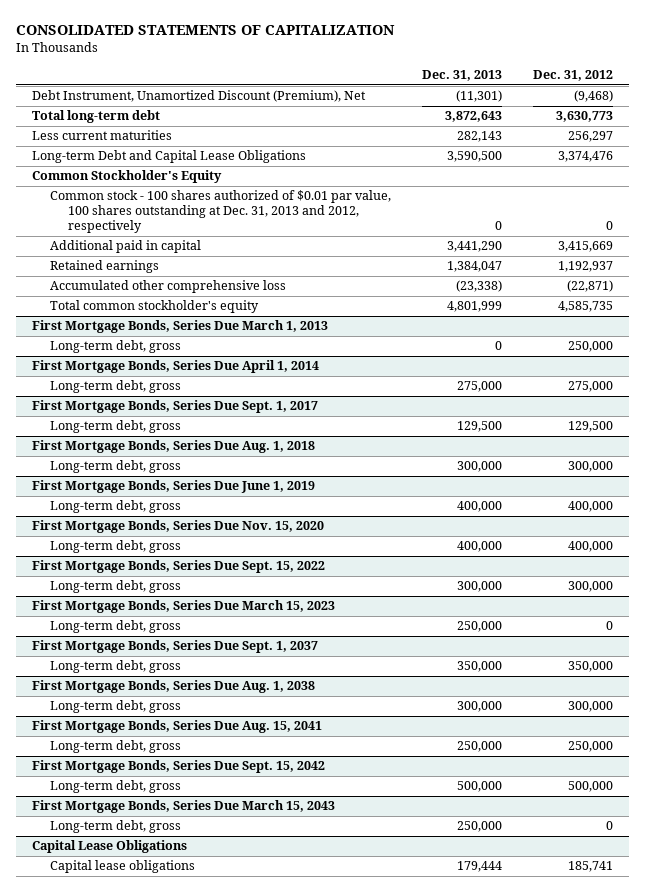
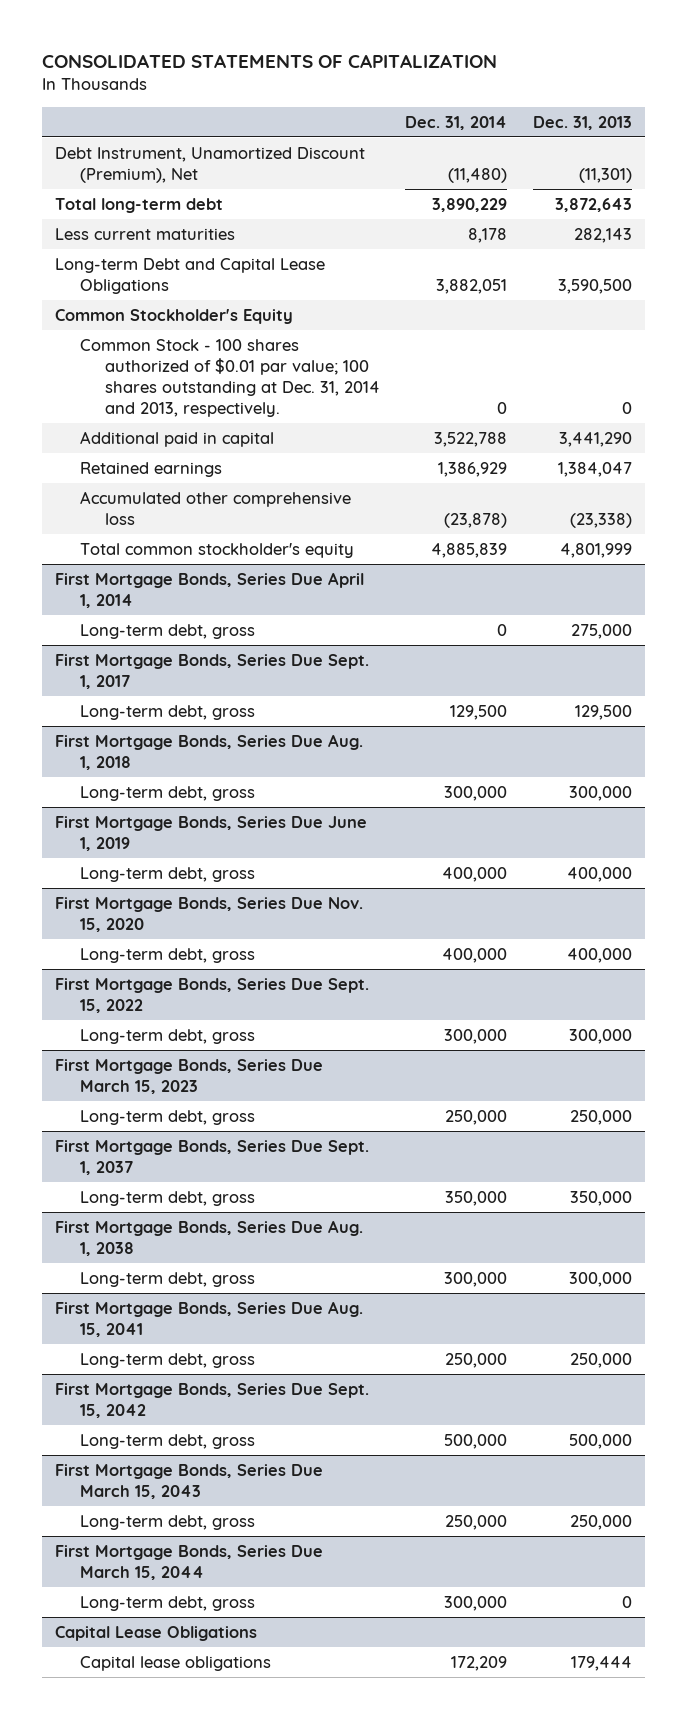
- | Dec. 31, 2013 | Dec. 31, 2012
+ | Dec. 31, 2014 | Dec. 31, 2013
- Common stock - 100 shares authorized of $0.01 par value, 100 shares outstanding at Dec. 31, 2013 and 2012, respectively | 0 | 0
+ Common Stock - 100 shares authorized of $0.01 par value; 100 shares outstanding at Dec. 31, 2014 and 2013, respectively. | 0 | 0
- First Mortgage Bonds, Series Due March 1, 2013
- Long-term debt, gross | 0 | 250,000
+ First Mortgage Bonds, Series Due March 15, 2044
+ Long-term debt, gross | 300,000 | 0

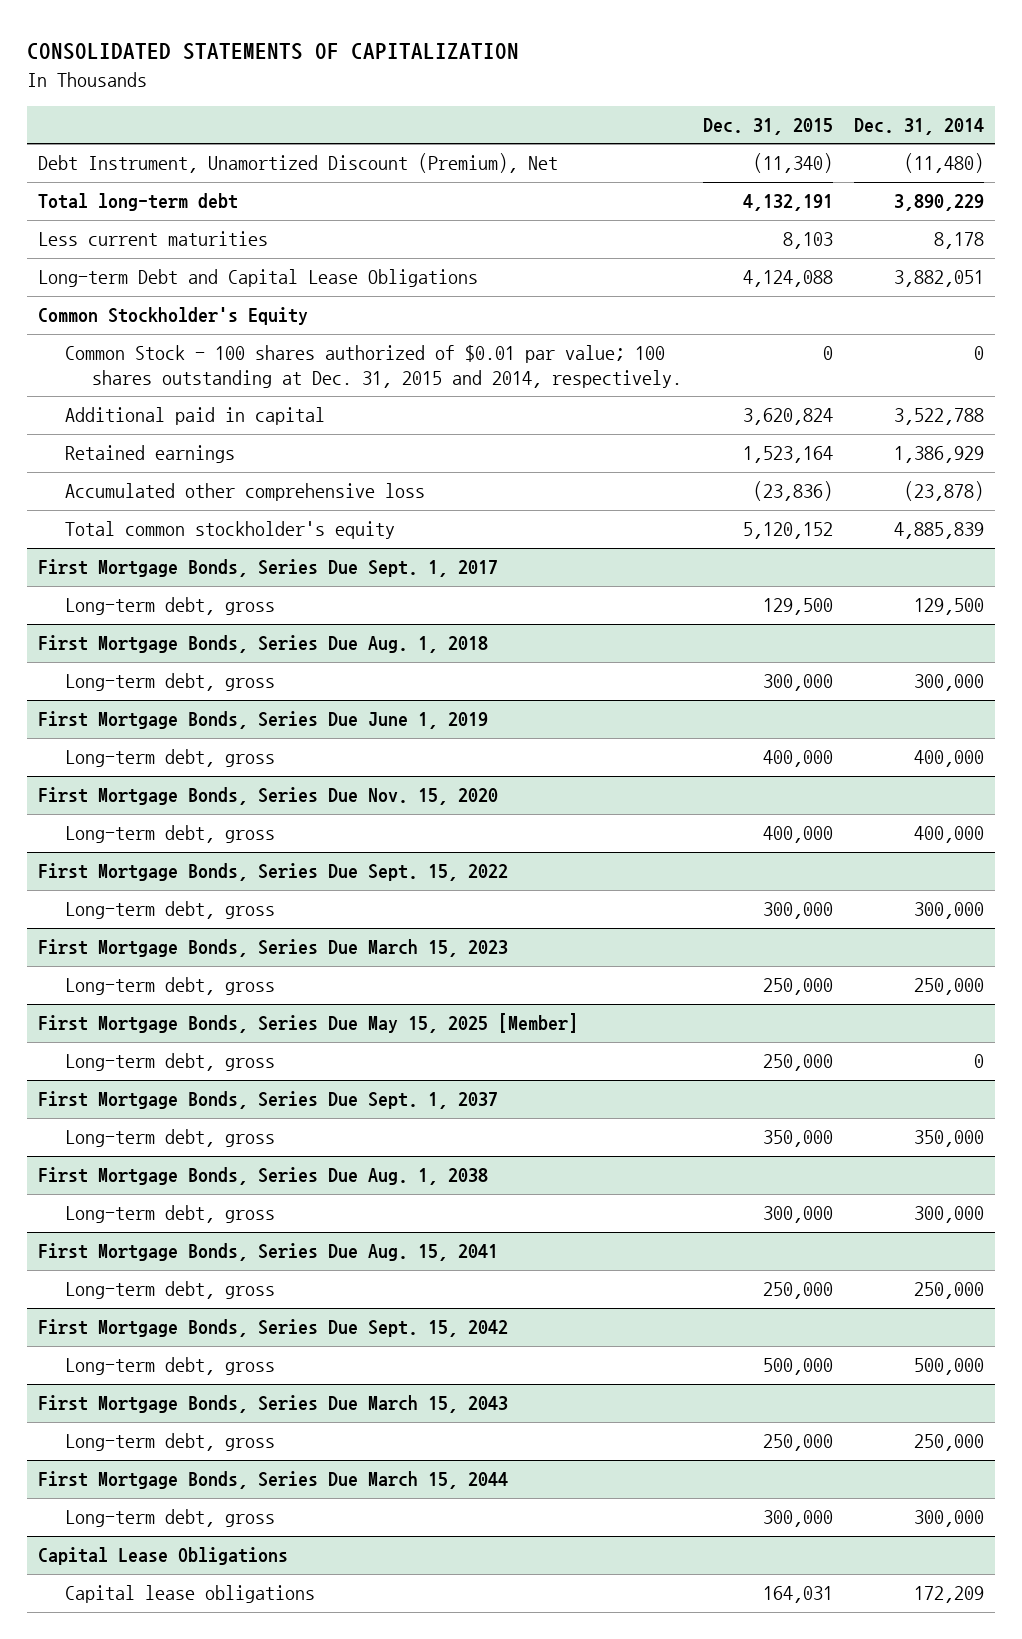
- | Dec. 31, 2014 | Dec. 31, 2013
+ | Dec. 31, 2015 | Dec. 31, 2014
- Common Stock - 100 shares authorized of $0.01 par value; 100 shares outstanding at Dec. 31, 2014 and 2013, respectively. | 0 | 0
+ Common Stock - 100 shares authorized of $0.01 par value; 100 shares outstanding at Dec. 31, 2015 and 2014, respectively. | 0 | 0
- First Mortgage Bonds, Series Due April 1, 2014
- Long-term debt, gross | 0 | 275,000
+ First Mortgage Bonds, Series Due May 15, 2025 [Member]
+ Long-term debt, gross | 250,000 | 0

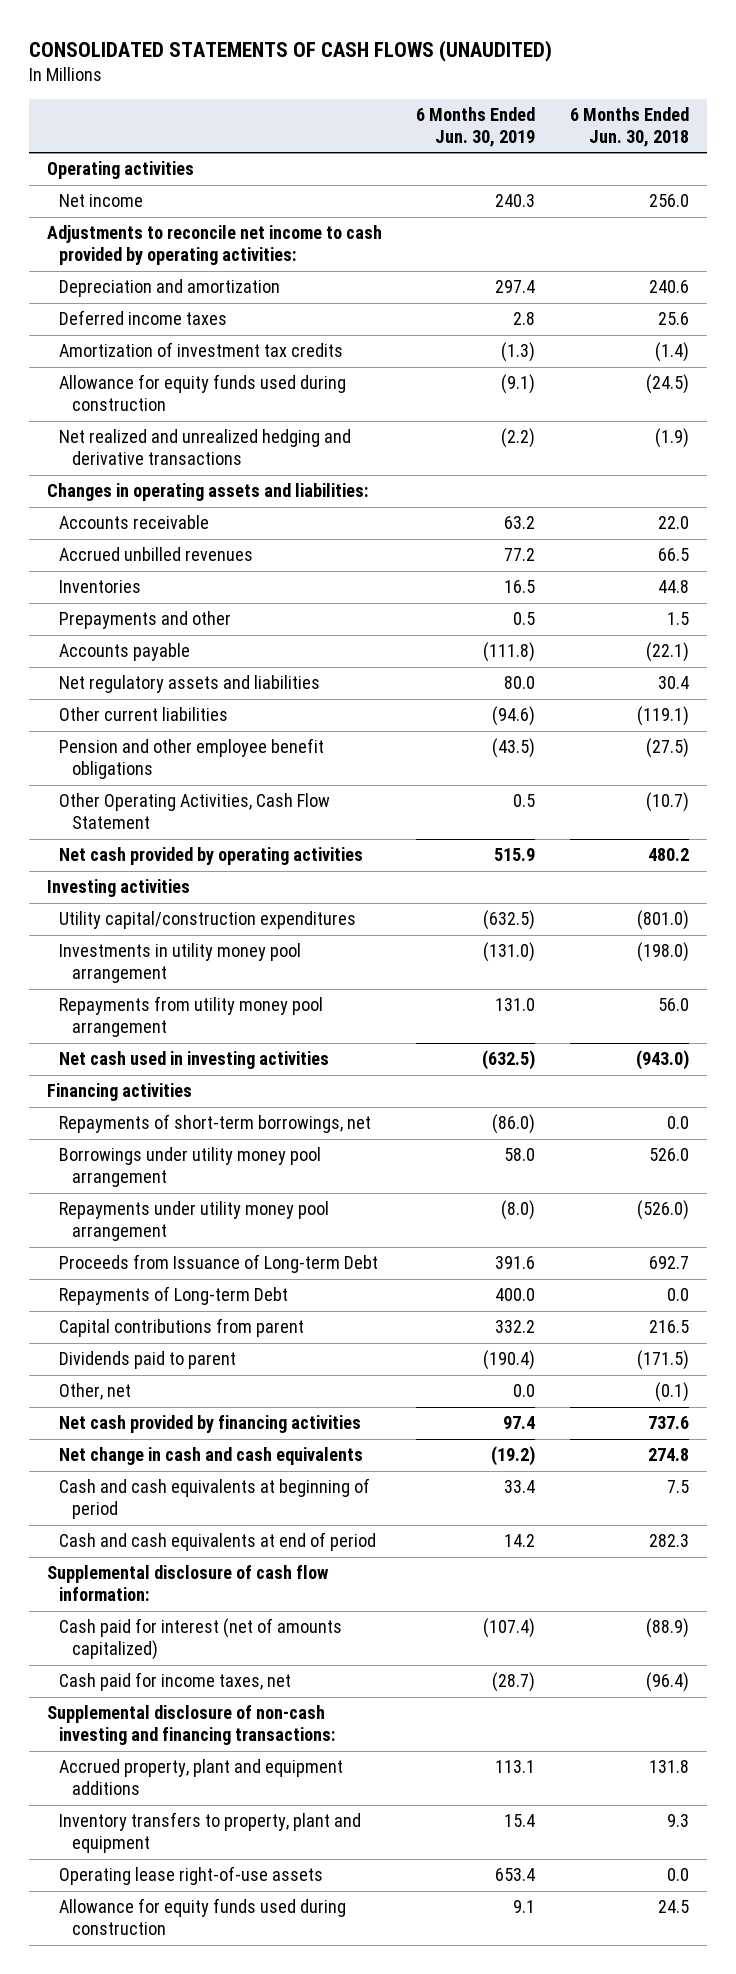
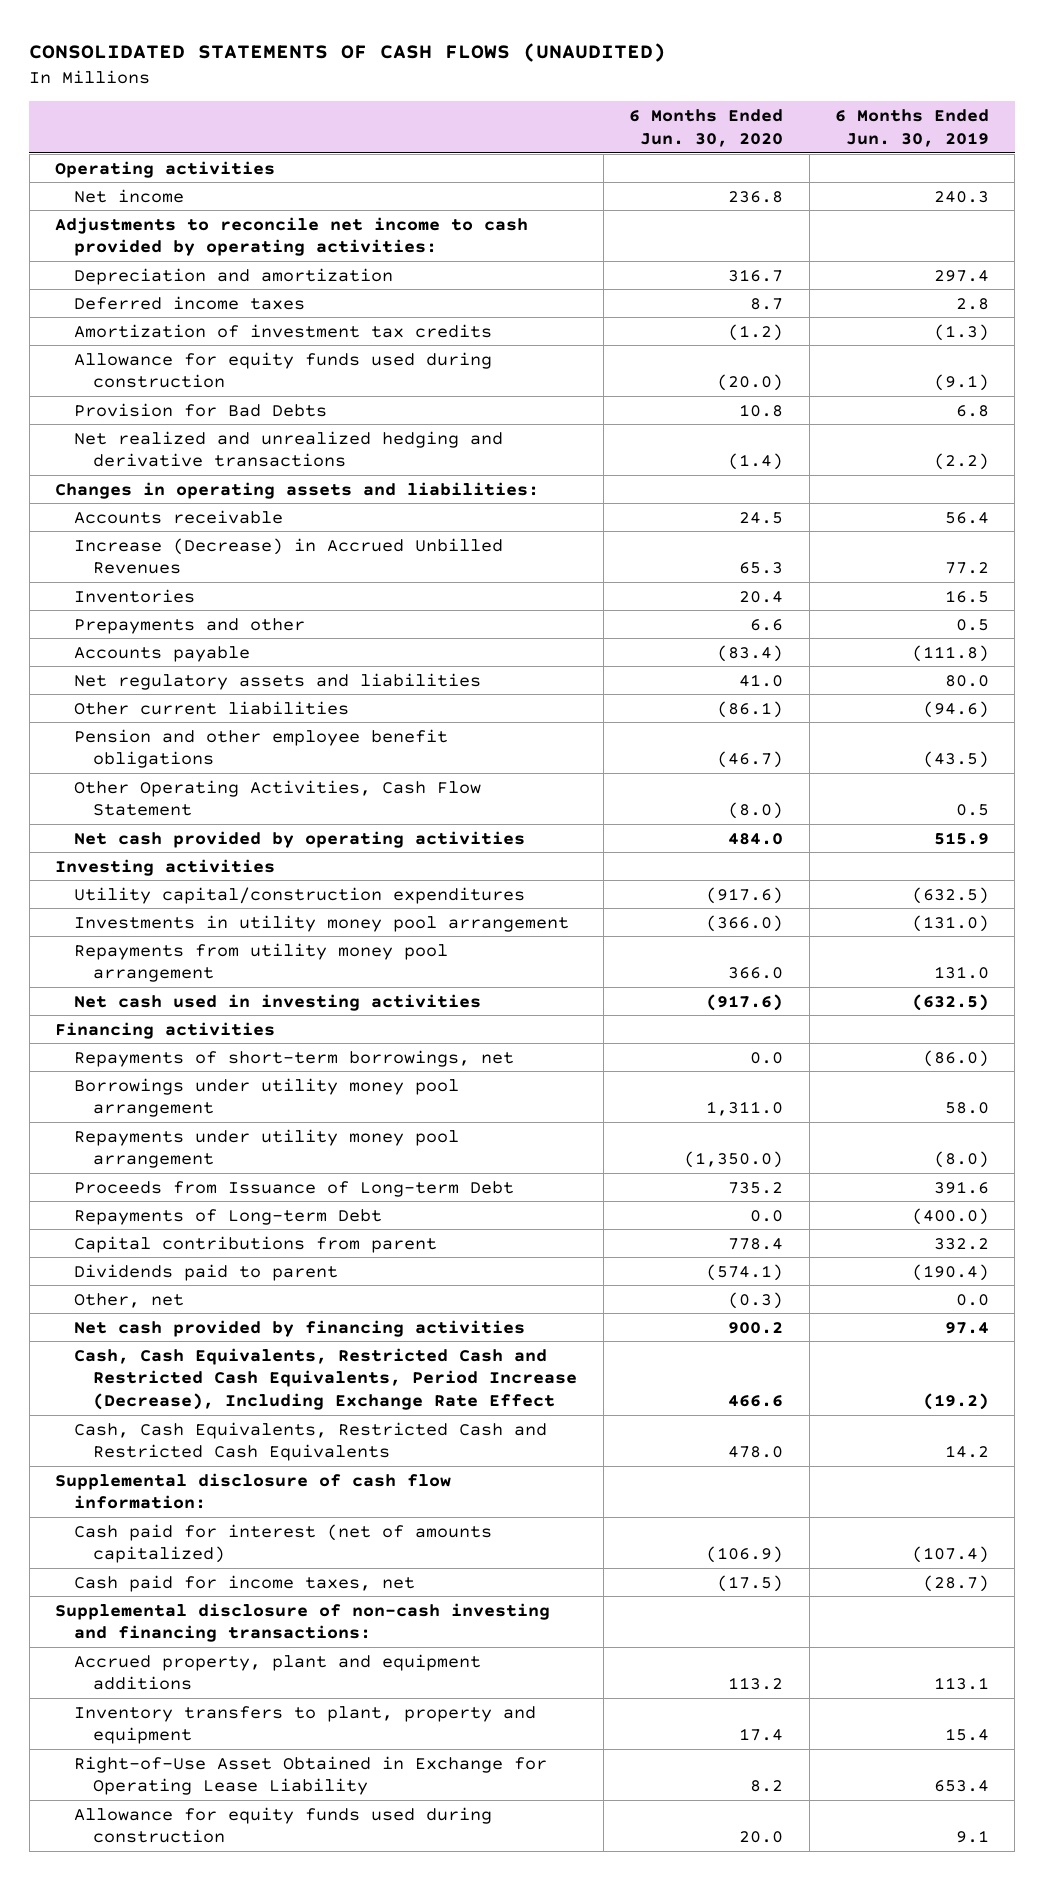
- | 6 Months Ended Jun. 30, 2019 | 6 Months Ended Jun. 30, 2018
+ | 6 Months Ended Jun. 30, 2020 | 6 Months Ended Jun. 30, 2019
+ Provision for Bad Debts | 10.8 | 6.8
- Accounts receivable | 63.2 | 22.0
- Accrued unbilled revenues | 77.2 | 66.5
+ Accounts receivable | 24.5 | 56.4
+ Increase (Decrease) in Accrued Unbilled Revenues | 65.3 | 77.2
- Repayments of Long-term Debt | 400.0 | 0.0
+ Repayments of Long-term Debt | 0.0 | (400.0)
- Net change in cash and cash equivalents | (19.2) | 274.8
- Cash and cash equivalents at beginning of period | 33.4 | 7.5
- Cash and cash equivalents at end of period | 14.2 | 282.3
+ Cash, Cash Equivalents, Restricted Cash and Restricted Cash Equivalents, Period Increase (Decrease), Including Exchange Rate Effect | 466.6 | (19.2)
+ Cash, Cash Equivalents, Restricted Cash and Restricted Cash Equivalents | 478.0 | 14.2
- Inventory transfers to property, plant and equipment | 15.4 | 9.3
- Operating lease right-of-use assets | 653.4 | 0.0
+ Inventory transfers to plant, property and equipment | 17.4 | 15.4
+ Right-of-Use Asset Obtained in Exchange for Operating Lease Liability | 8.2 | 653.4

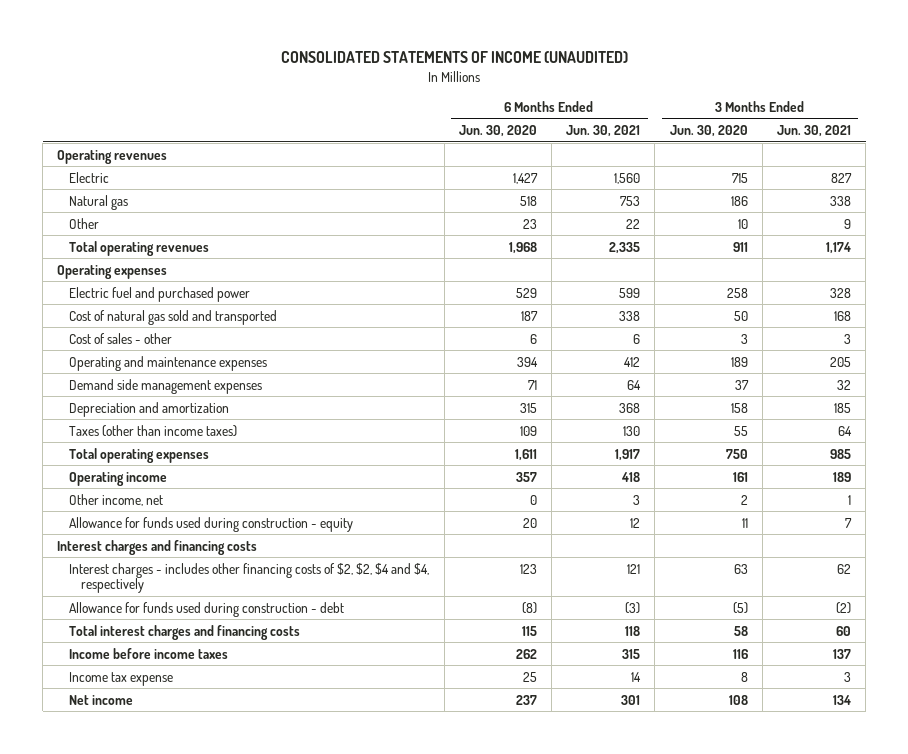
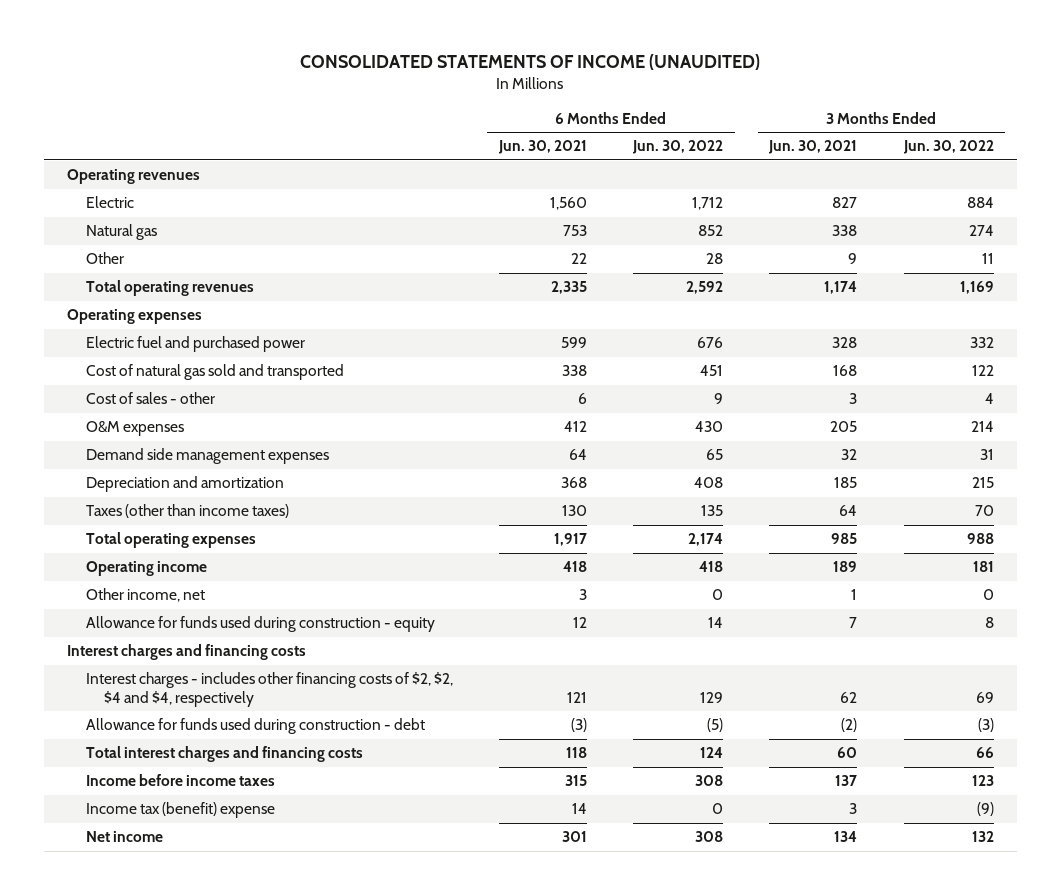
- | 6 Months Ended Jun. 30, 2020 | 6 Months Ended Jun. 30, 2021 | 3 Months Ended Jun. 30, 2020 | 3 Months Ended Jun. 30, 2021
+ | 6 Months Ended Jun. 30, 2021 | 6 Months Ended Jun. 30, 2022 | 3 Months Ended Jun. 30, 2021 | 3 Months Ended Jun. 30, 2022
- Operating and maintenance expenses | 394 | 412 | 189 | 205
+ O&M expenses | 412 | 430 | 205 | 214
- Income tax expense | 25 | 14 | 8 | 3
+ Income tax (benefit) expense | 14 | 0 | 3 | (9)

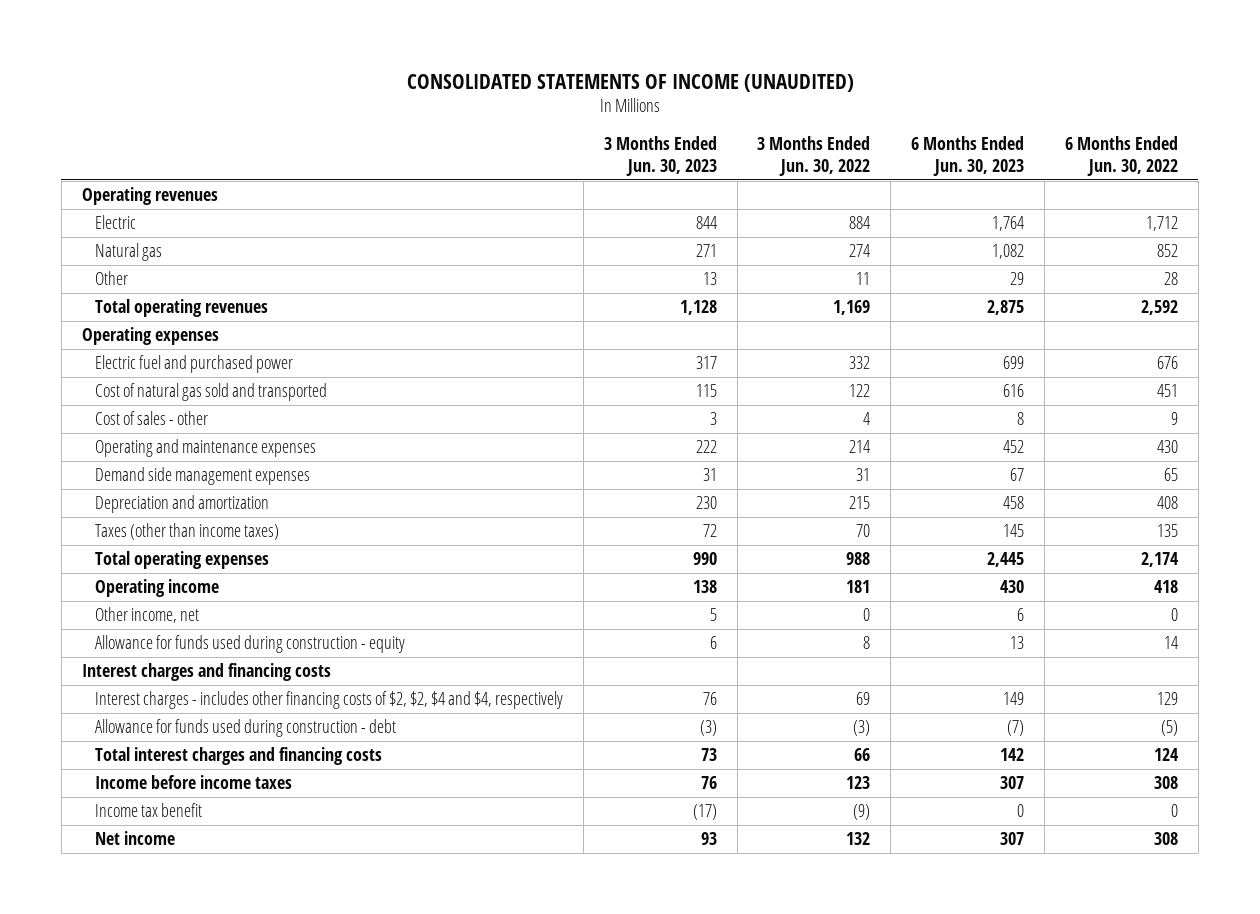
- | 6 Months Ended Jun. 30, 2021 | 6 Months Ended Jun. 30, 2022 | 3 Months Ended Jun. 30, 2021 | 3 Months Ended Jun. 30, 2022
+ | 3 Months Ended Jun. 30, 2023 | 3 Months Ended Jun. 30, 2022 | 6 Months Ended Jun. 30, 2023 | 6 Months Ended Jun. 30, 2022
- O&M expenses | 412 | 430 | 205 | 214
+ Operating and maintenance expenses | 222 | 214 | 452 | 430
- Income tax (benefit) expense | 14 | 0 | 3 | (9)
+ Income tax benefit | (17) | (9) | 0 | 0

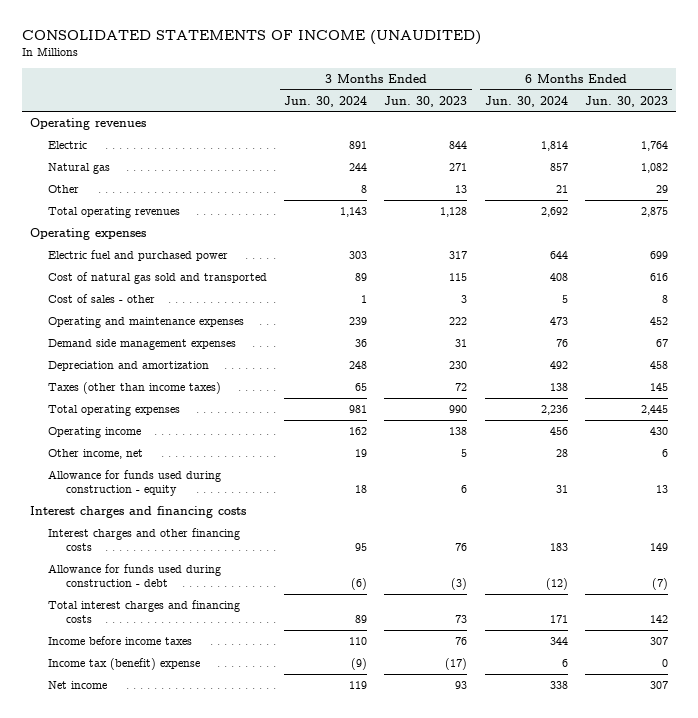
- | 3 Months Ended Jun. 30, 2023 | 3 Months Ended Jun. 30, 2022 | 6 Months Ended Jun. 30, 2023 | 6 Months Ended Jun. 30, 2022
+ | 3 Months Ended Jun. 30, 2024 | 3 Months Ended Jun. 30, 2023 | 6 Months Ended Jun. 30, 2024 | 6 Months Ended Jun. 30, 2023
- Interest charges - includes other financing costs of $2, $2, $4 and $4, respectively | 76 | 69 | 149 | 129
+ Interest charges and other financing costs | 95 | 76 | 183 | 149
- Income tax benefit | (17) | (9) | 0 | 0
+ Income tax (benefit) expense | (9) | (17) | 6 | 0

